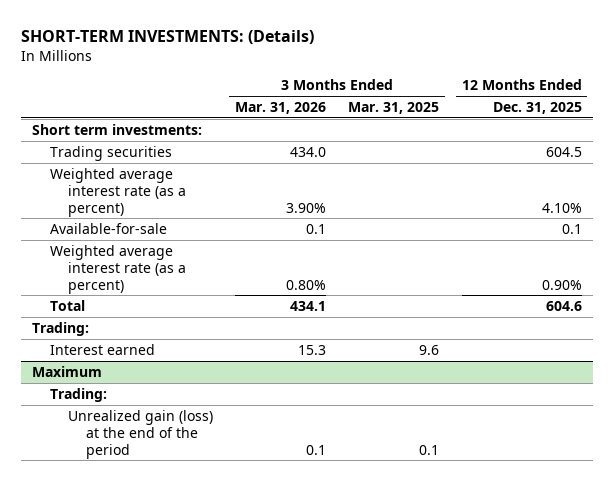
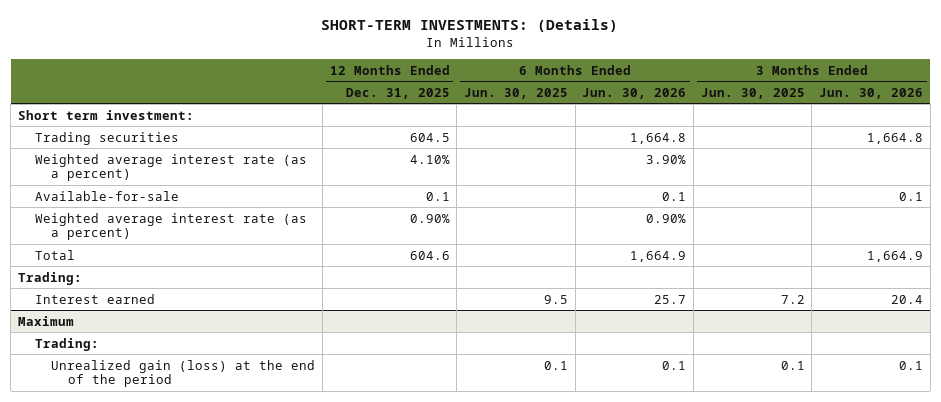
- | 3 Months Ended Mar. 31, 2026 | 3 Months Ended Mar. 31, 2025 | 12 Months Ended Dec. 31, 2025
+ | 12 Months Ended Dec. 31, 2025 | 6 Months Ended Jun. 30, 2025 | 6 Months Ended Jun. 30, 2026 | 3 Months Ended Jun. 30, 2025 | 3 Months Ended Jun. 30, 2026
- Short term investments:
+ Short term investment:

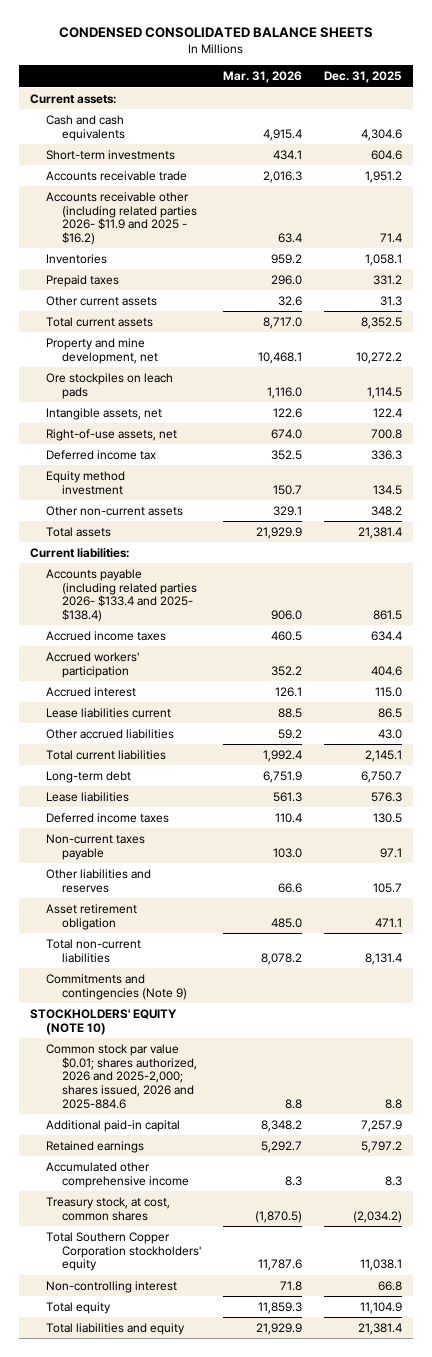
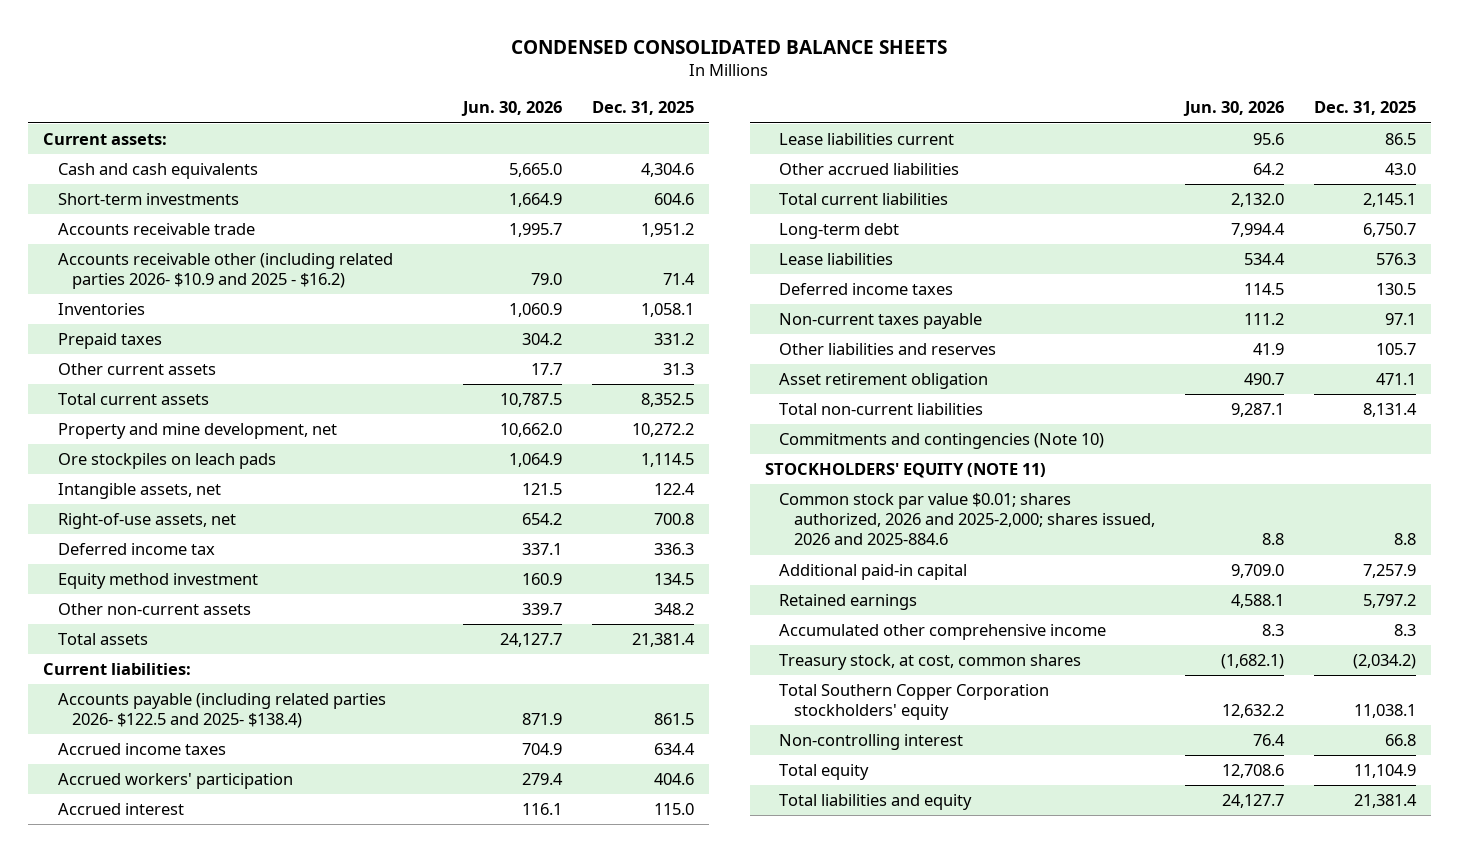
- | Mar. 31, 2026 | Dec. 31, 2025
+ | Jun. 30, 2026 | Dec. 31, 2025
- Accounts receivable other (including related parties 2026- $11.9 and 2025 - $16.2) | 63.4 | 71.4
+ Accounts receivable other (including related parties 2026- $10.9 and 2025 - $16.2) | 79.0 | 71.4
- Accounts payable (including related parties 2026- $133.4 and 2025- $138.4) | 906.0 | 861.5
+ Accounts payable (including related parties 2026- $122.5 and 2025- $138.4) | 871.9 | 861.5
- Commitments and contingencies (Note 9)
- STOCKHOLDERS' EQUITY (NOTE 10)
+ Commitments and contingencies (Note 10)
+ STOCKHOLDERS' EQUITY (NOTE 11)

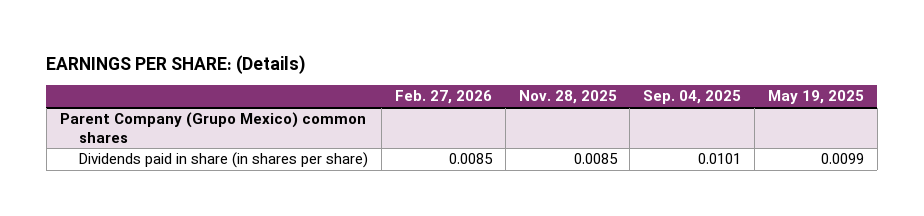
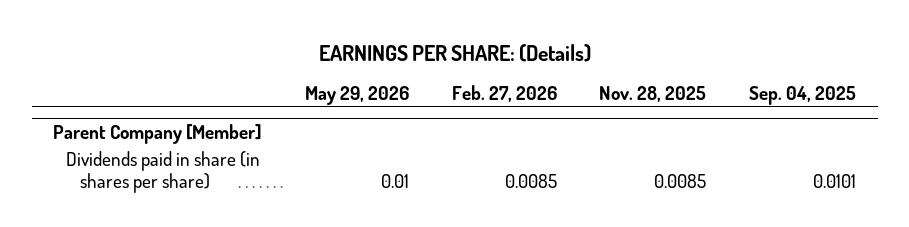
- | Feb. 27, 2026 | Nov. 28, 2025 | Sep. 04, 2025 | May 19, 2025
+ | May 29, 2026 | Feb. 27, 2026 | Nov. 28, 2025 | Sep. 04, 2025
- Parent Company (Grupo Mexico) common shares
+ Parent Company [Member]

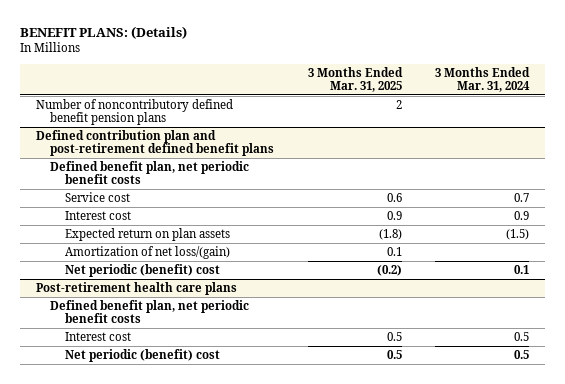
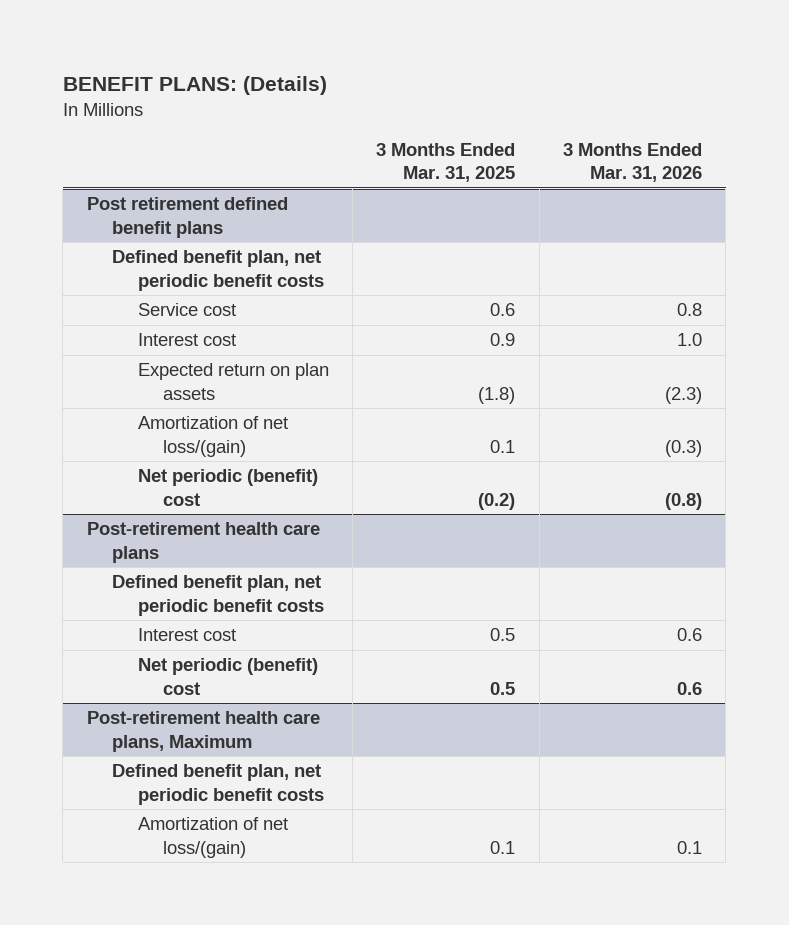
- | 3 Months Ended Mar. 31, 2025 | 3 Months Ended Mar. 31, 2024
+ | 3 Months Ended Mar. 31, 2025 | 3 Months Ended Mar. 31, 2026
- Number of noncontributory defined benefit pension plans | 2 |
- Defined contribution plan and post-retirement defined benefit plans
+ Post retirement defined benefit plans
+ Post-retirement health care plans, Maximum
+ Defined benefit plan, net periodic benefit costs
+ Amortization of net loss/(gain) | 0.1 | 0.1

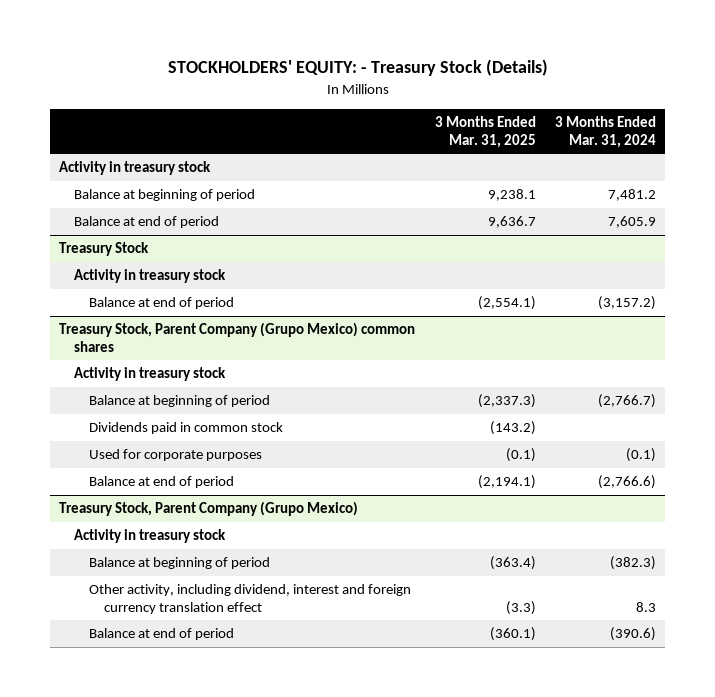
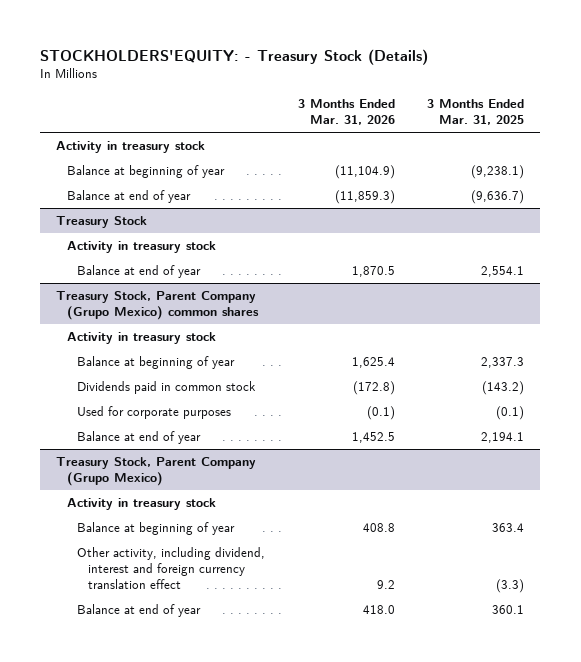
- STOCKHOLDERS' EQUITY: - Treasury Stock (Details)
+ STOCKHOLDERS'EQUITY: - Treasury Stock (Details)
- | 3 Months Ended Mar. 31, 2025 | 3 Months Ended Mar. 31, 2024
+ | 3 Months Ended Mar. 31, 2026 | 3 Months Ended Mar. 31, 2025
- Balance at beginning of period | 9,238.1 | 7,481.2
- Balance at end of period | 9,636.7 | 7,605.9
+ Balance at beginning of year | (11,104.9) | (9,238.1)
+ Balance at end of year | (11,859.3) | (9,636.7)
@ Treasury Stock
- Balance at end of period | (2,554.1) | (3,157.2)
+ Balance at end of year | 1,870.5 | 2,554.1
@ Treasury Stock, Parent Company (Grupo Mexico) common shares
- Balance at beginning of period | (2,337.3) | (2,766.7)
+ Balance at beginning of year | 1,625.4 | 2,337.3
- Balance at end of period | (2,194.1) | (2,766.6)
+ Balance at end of year | 1,452.5 | 2,194.1
@ Treasury Stock, Parent Company (Grupo Mexico)
- Balance at beginning of period | (363.4) | (382.3)
+ Balance at beginning of year | 408.8 | 363.4
- Balance at end of period | (360.1) | (390.6)
+ Balance at end of year | 418.0 | 360.1

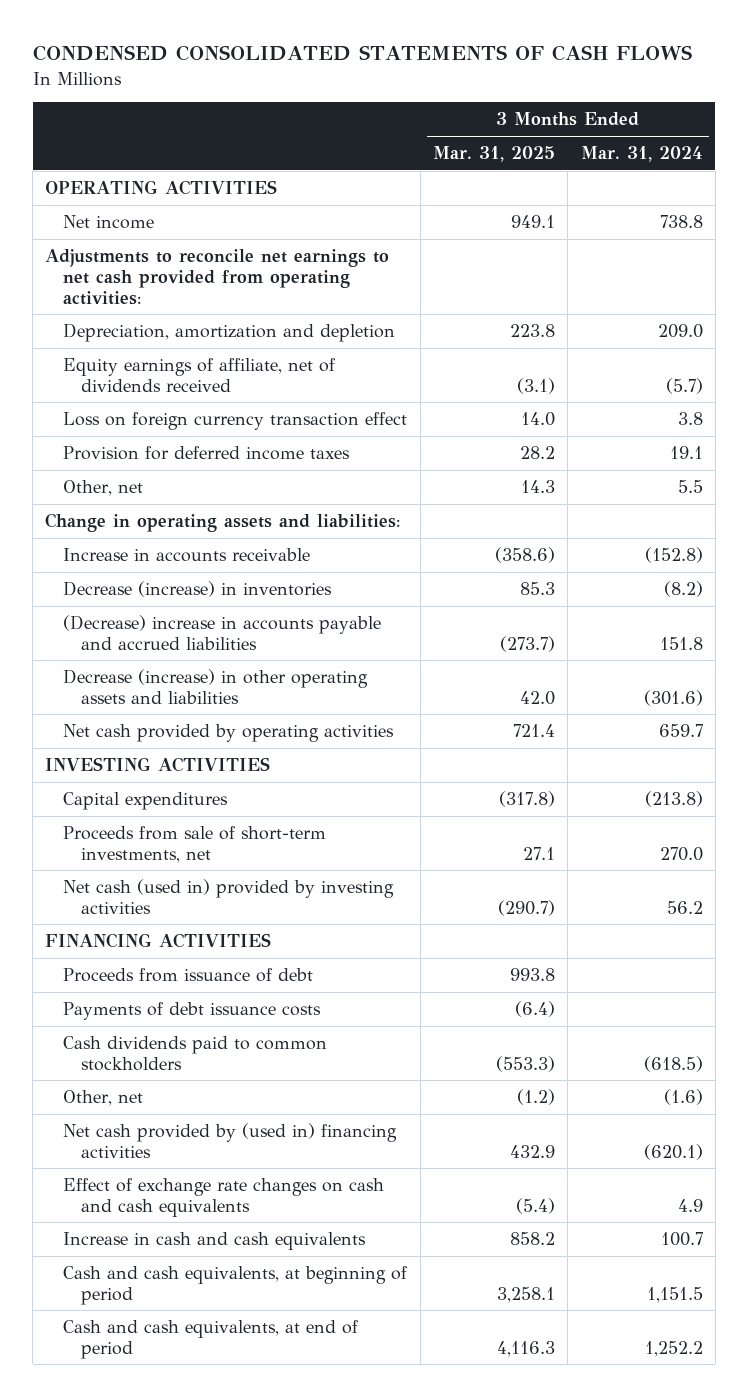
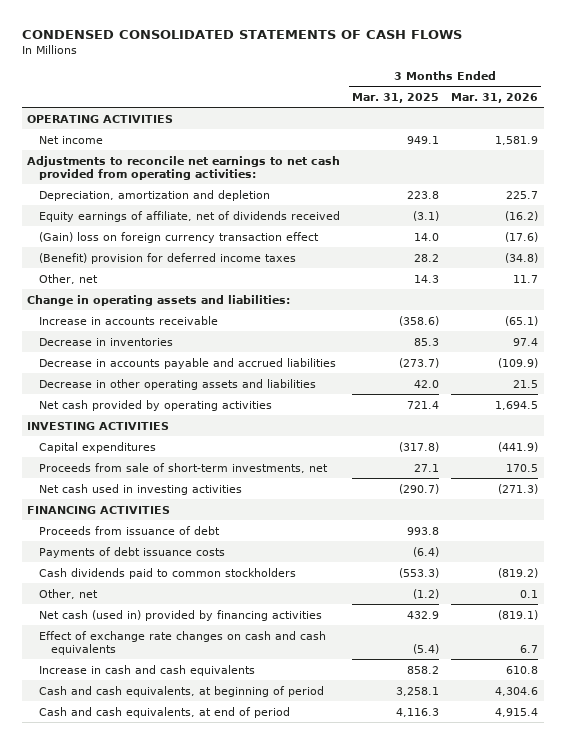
- | 3 Months Ended Mar. 31, 2025 | 3 Months Ended Mar. 31, 2024
+ | 3 Months Ended Mar. 31, 2025 | 3 Months Ended Mar. 31, 2026
- Loss on foreign currency transaction effect | 14.0 | 3.8
- Provision for deferred income taxes | 28.2 | 19.1
+ (Gain) loss on foreign currency transaction effect | 14.0 | (17.6)
+ (Benefit) provision for deferred income taxes | 28.2 | (34.8)
- Decrease (increase) in inventories | 85.3 | (8.2)
- (Decrease) increase in accounts payable and accrued liabilities | (273.7) | 151.8
- Decrease (increase) in other operating assets and liabilities | 42.0 | (301.6)
+ Decrease in inventories | 85.3 | 97.4
+ Decrease in accounts payable and accrued liabilities | (273.7) | (109.9)
+ Decrease in other operating assets and liabilities | 42.0 | 21.5
- Net cash (used in) provided by investing activities | (290.7) | 56.2
+ Net cash used in investing activities | (290.7) | (271.3)
- Net cash provided by (used in) financing activities | 432.9 | (620.1)
+ Net cash (used in) provided by financing activities | 432.9 | (819.1)

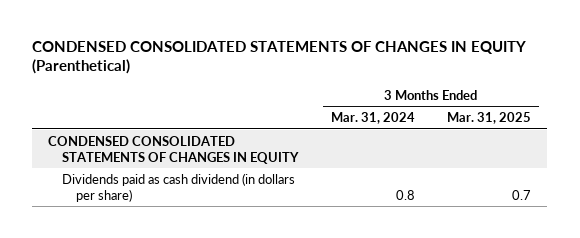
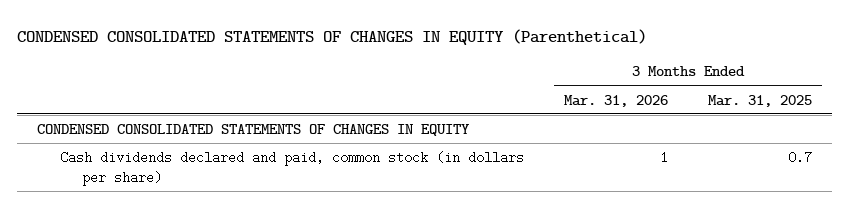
- | 3 Months Ended Mar. 31, 2024 | 3 Months Ended Mar. 31, 2025
+ | 3 Months Ended Mar. 31, 2026 | 3 Months Ended Mar. 31, 2025
- Dividends paid as cash dividend (in dollars per share) | 0.8 | 0.7
+ Cash dividends declared and paid, common stock (in dollars per share) | 1 | 0.7

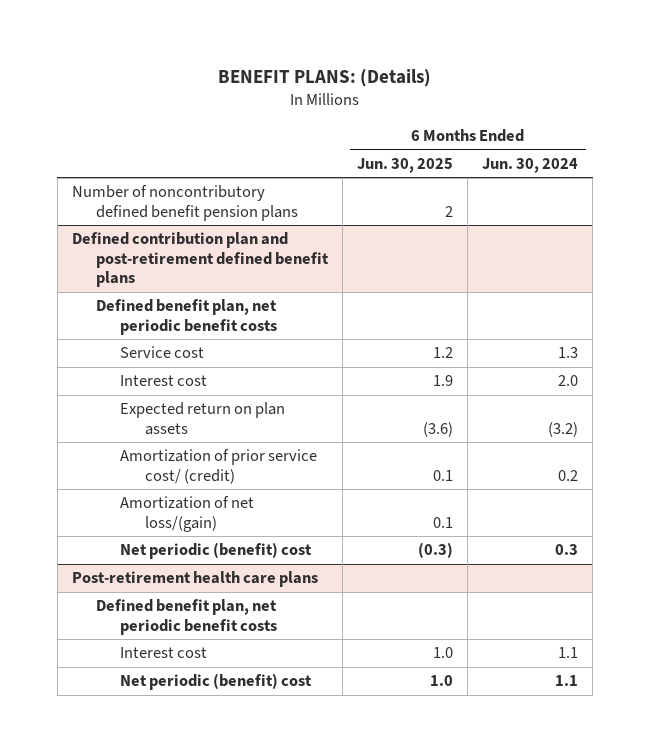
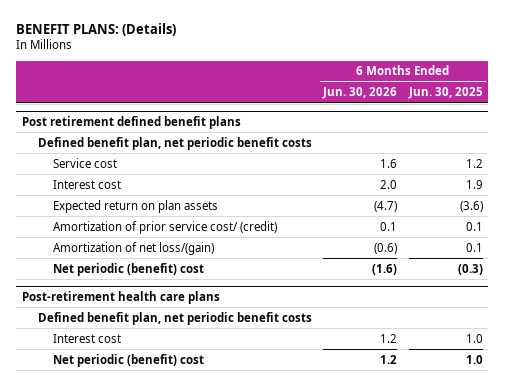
- | 6 Months Ended Jun. 30, 2025 | 6 Months Ended Jun. 30, 2024
+ | 6 Months Ended Jun. 30, 2026 | 6 Months Ended Jun. 30, 2025
- Number of noncontributory defined benefit pension plans | 2 |
- Defined contribution plan and post-retirement defined benefit plans
+ Post retirement defined benefit plans

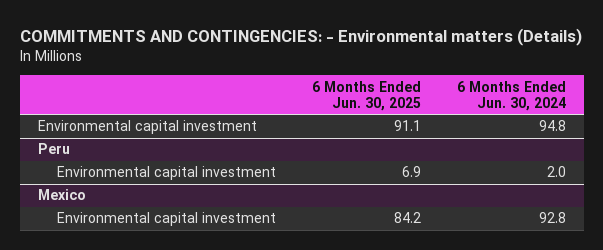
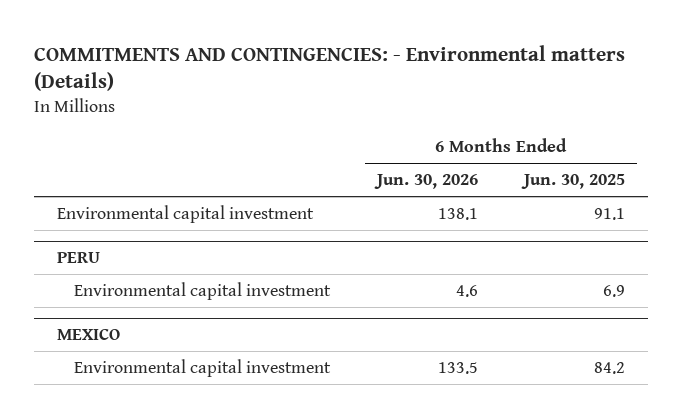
- | 6 Months Ended Jun. 30, 2025 | 6 Months Ended Jun. 30, 2024
+ | 6 Months Ended Jun. 30, 2026 | 6 Months Ended Jun. 30, 2025
- Peru
+ PERU
- Mexico
+ MEXICO

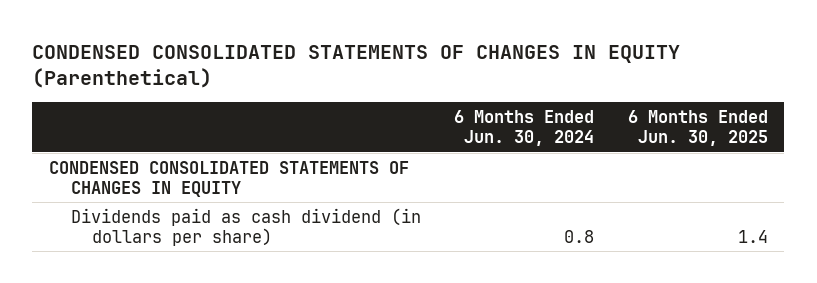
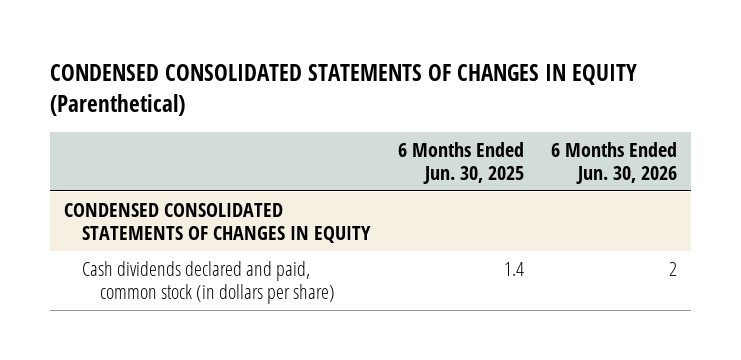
- | 6 Months Ended Jun. 30, 2024 | 6 Months Ended Jun. 30, 2025
+ | 6 Months Ended Jun. 30, 2025 | 6 Months Ended Jun. 30, 2026
- Dividends paid as cash dividend (in dollars per share) | 0.8 | 1.4
+ Cash dividends declared and paid, common stock (in dollars per share) | 1.4 | 2

